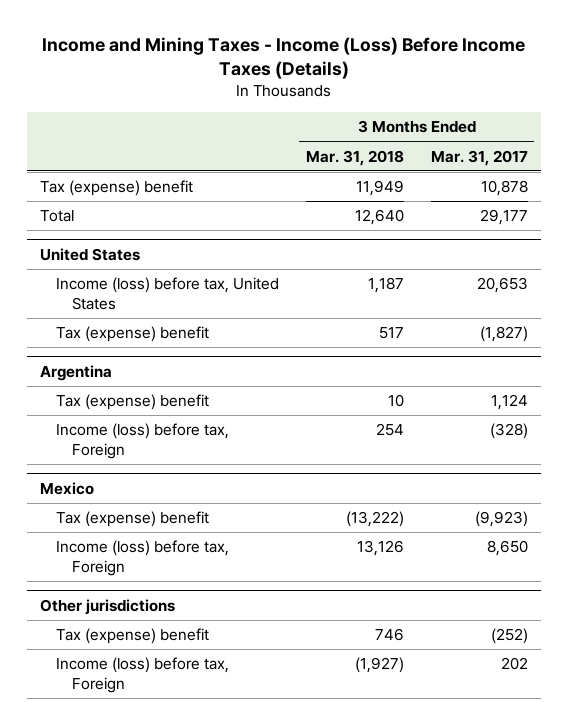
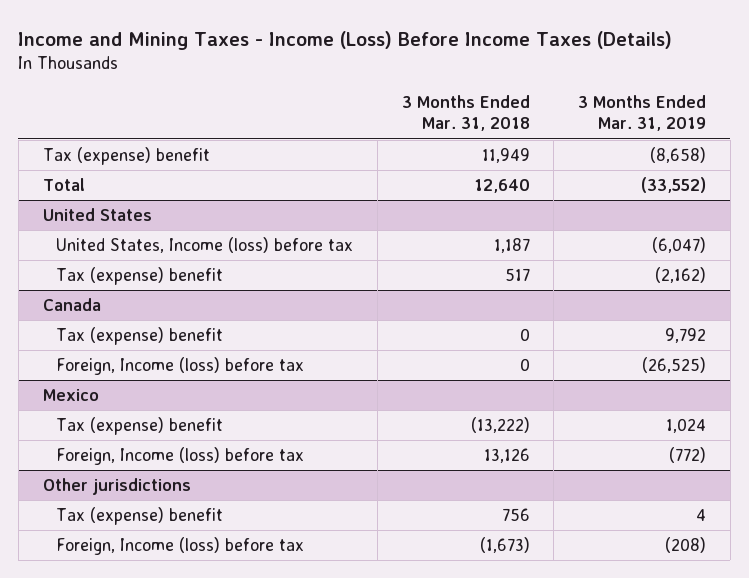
- | 3 Months Ended Mar. 31, 2018 | 3 Months Ended Mar. 31, 2017
+ | 3 Months Ended Mar. 31, 2018 | 3 Months Ended Mar. 31, 2019
@ United States
- Income (loss) before tax, United States | 1,187 | 20,653
+ United States, Income (loss) before tax | 1,187 | (6,047)
- Argentina
- Tax (expense) benefit | 10 | 1,124
- Income (loss) before tax, Foreign | 254 | (328)
+ Canada
+ Tax (expense) benefit | 0 | 9,792
+ Foreign, Income (loss) before tax | 0 | (26,525)
@ Mexico
- Income (loss) before tax, Foreign | 13,126 | 8,650
+ Foreign, Income (loss) before tax | 13,126 | (772)
@ Other jurisdictions
- Tax (expense) benefit | 746 | (252)
- Income (loss) before tax, Foreign | (1,927) | 202
+ Tax (expense) benefit | 756 | 4
+ Foreign, Income (loss) before tax | (1,673) | (208)

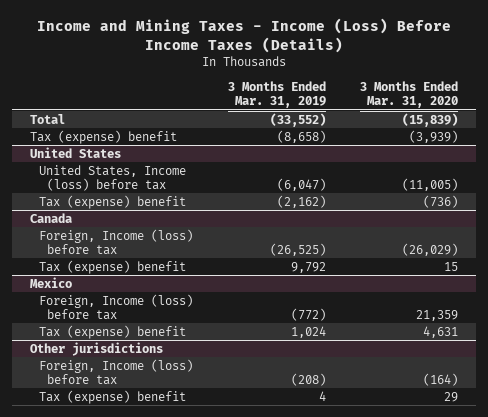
- | 3 Months Ended Mar. 31, 2018 | 3 Months Ended Mar. 31, 2019
+ | 3 Months Ended Mar. 31, 2019 | 3 Months Ended Mar. 31, 2020
moved down: Tax (expense) benefit | (8,658) | (3,939)
@ Canada
moved down: Tax (expense) benefit | 9,792 | 15
@ Mexico
moved down: Tax (expense) benefit | 1,024 | 4,631
@ Other jurisdictions
moved down: Tax (expense) benefit | 4 | 29

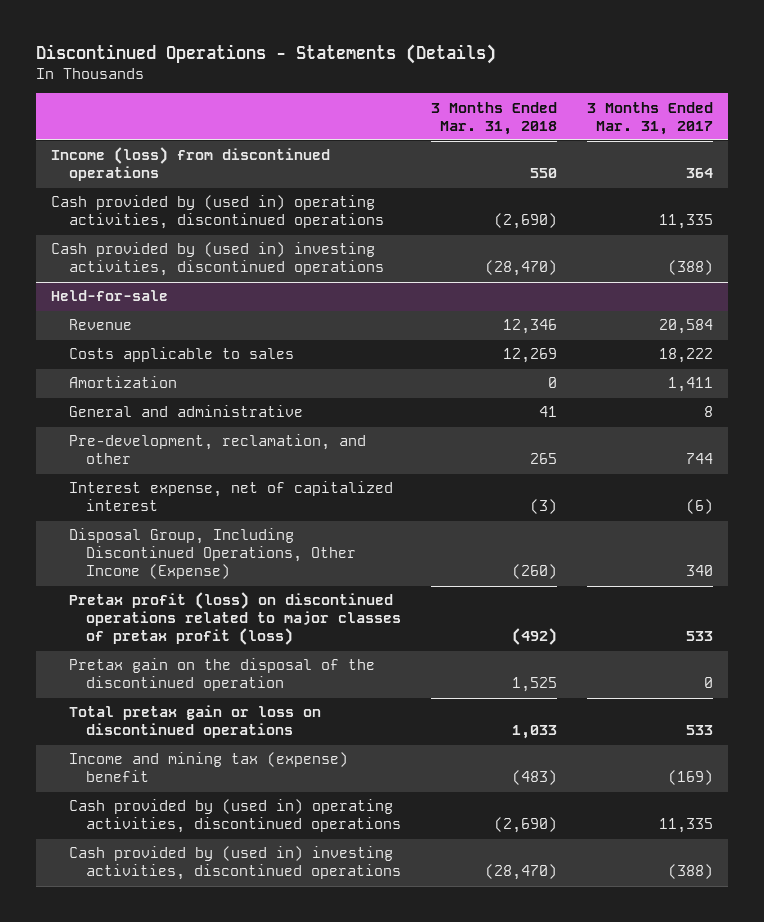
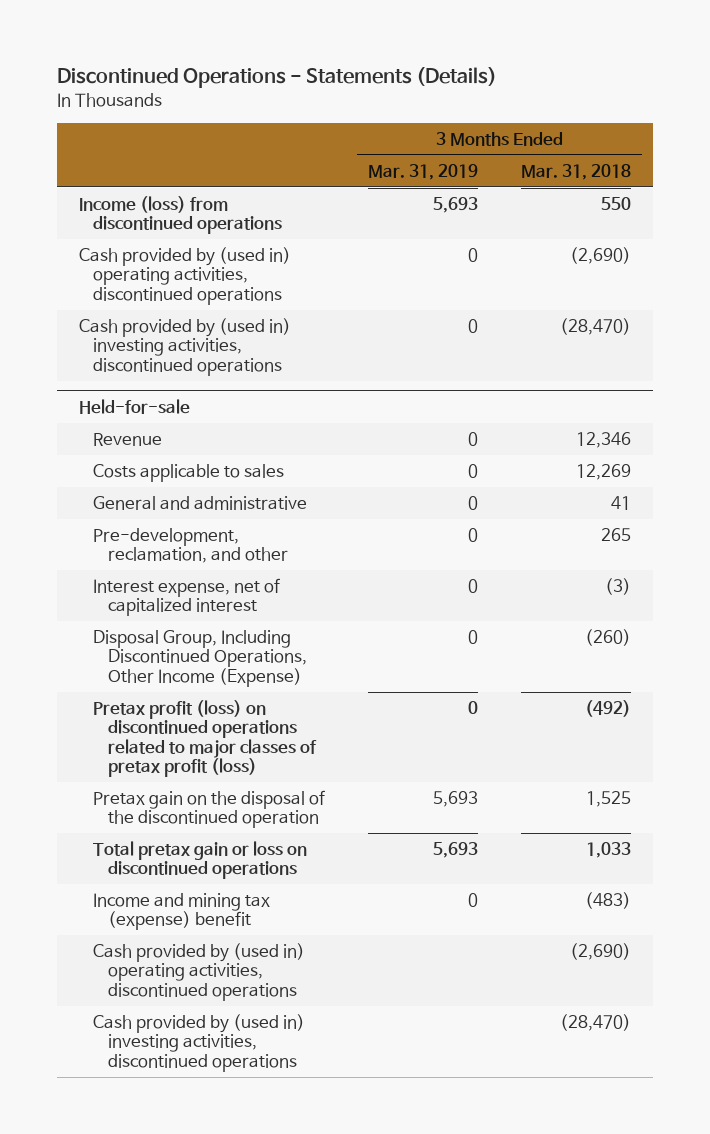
- | 3 Months Ended Mar. 31, 2018 | 3 Months Ended Mar. 31, 2017
+ | 3 Months Ended Mar. 31, 2019 | 3 Months Ended Mar. 31, 2018
@ Held-for-sale
- Amortization | 0 | 1,411

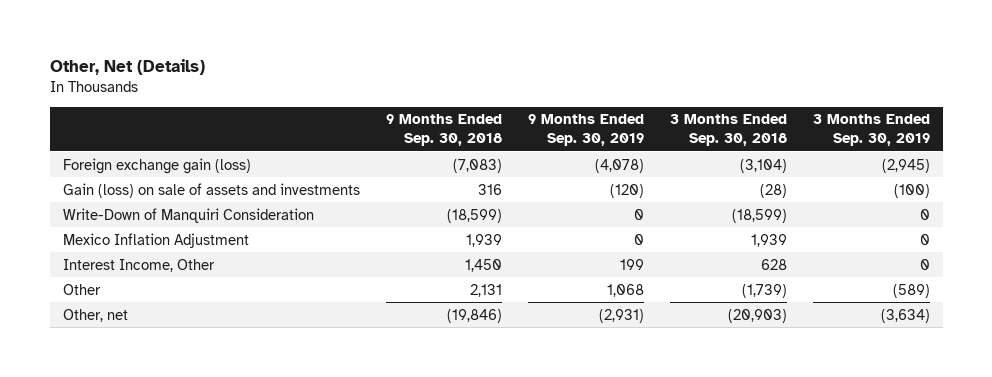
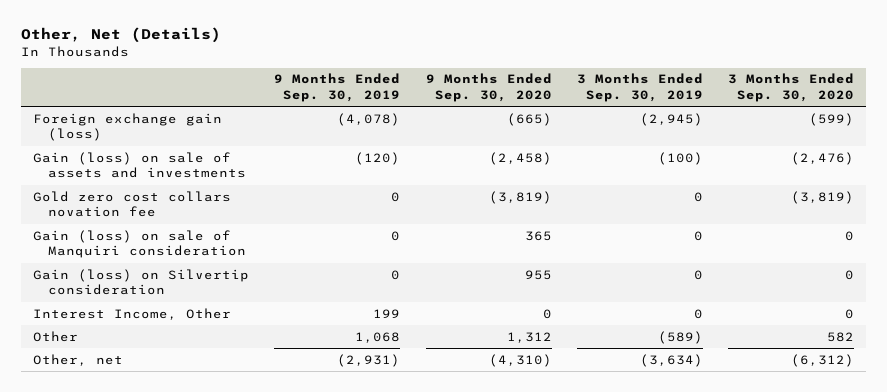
- | 9 Months Ended Sep. 30, 2018 | 9 Months Ended Sep. 30, 2019 | 3 Months Ended Sep. 30, 2018 | 3 Months Ended Sep. 30, 2019
+ | 9 Months Ended Sep. 30, 2019 | 9 Months Ended Sep. 30, 2020 | 3 Months Ended Sep. 30, 2019 | 3 Months Ended Sep. 30, 2020
- Write-Down of Manquiri Consideration | (18,599) | 0 | (18,599) | 0
- Mexico Inflation Adjustment | 1,939 | 0 | 1,939 | 0
+ Gold zero cost collars novation fee | 0 | (3,819) | 0 | (3,819)
+ Gain (loss) on sale of Manquiri consideration | 0 | 365 | 0 | 0
+ Gain (loss) on Silvertip consideration | 0 | 955 | 0 | 0

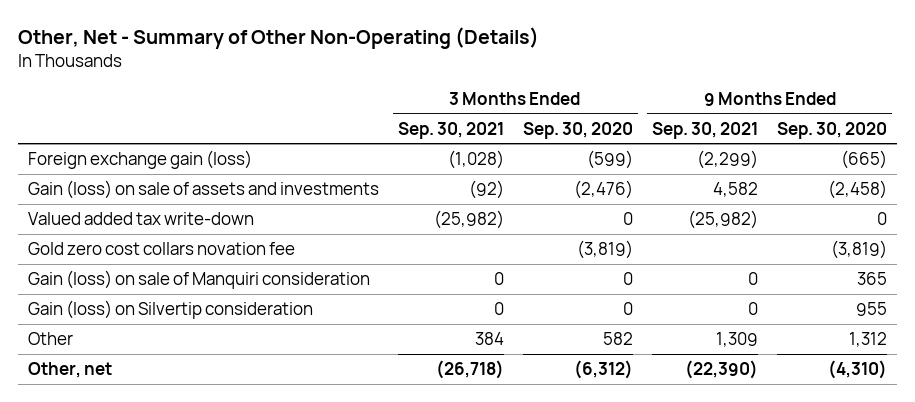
- Other, Net (Details)
+ Other, Net - Summary of Other Non-Operating (Details)
- | 9 Months Ended Sep. 30, 2019 | 9 Months Ended Sep. 30, 2020 | 3 Months Ended Sep. 30, 2019 | 3 Months Ended Sep. 30, 2020
+ | 3 Months Ended Sep. 30, 2021 | 3 Months Ended Sep. 30, 2020 | 9 Months Ended Sep. 30, 2021 | 9 Months Ended Sep. 30, 2020
+ Valued added tax write-down | (25,982) | 0 | (25,982) | 0
- Interest Income, Other | 199 | 0 | 0 | 0

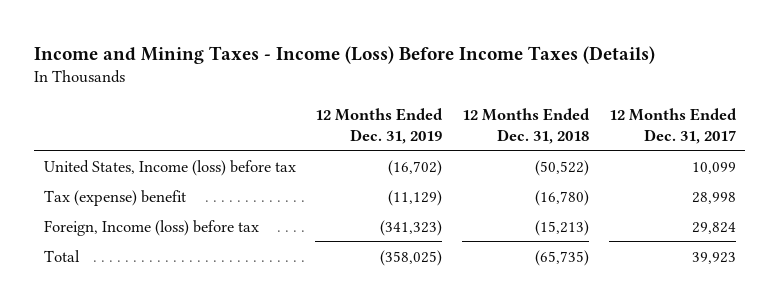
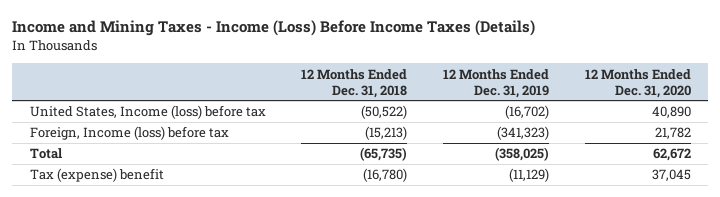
- | 12 Months Ended Dec. 31, 2019 | 12 Months Ended Dec. 31, 2018 | 12 Months Ended Dec. 31, 2017
+ | 12 Months Ended Dec. 31, 2018 | 12 Months Ended Dec. 31, 2019 | 12 Months Ended Dec. 31, 2020
moved down: Tax (expense) benefit | (16,780) | (11,129) | 37,045

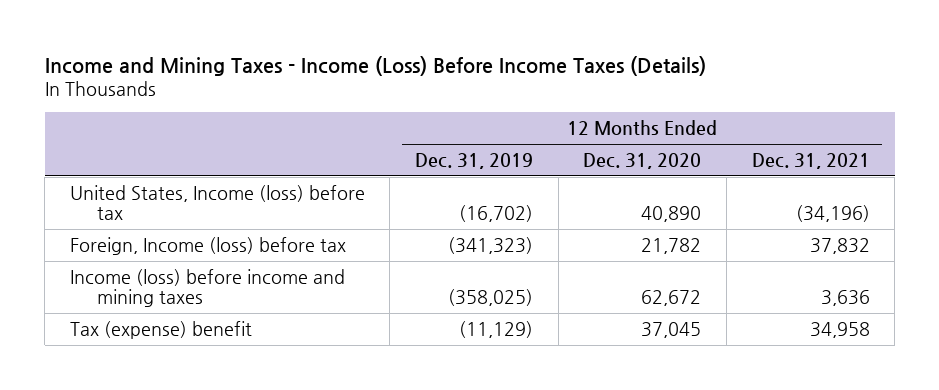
- | 12 Months Ended Dec. 31, 2018 | 12 Months Ended Dec. 31, 2019 | 12 Months Ended Dec. 31, 2020
+ | 12 Months Ended Dec. 31, 2019 | 12 Months Ended Dec. 31, 2020 | 12 Months Ended Dec. 31, 2021
- Total | (65,735) | (358,025) | 62,672
+ Income (loss) before income and mining taxes | (358,025) | 62,672 | 3,636

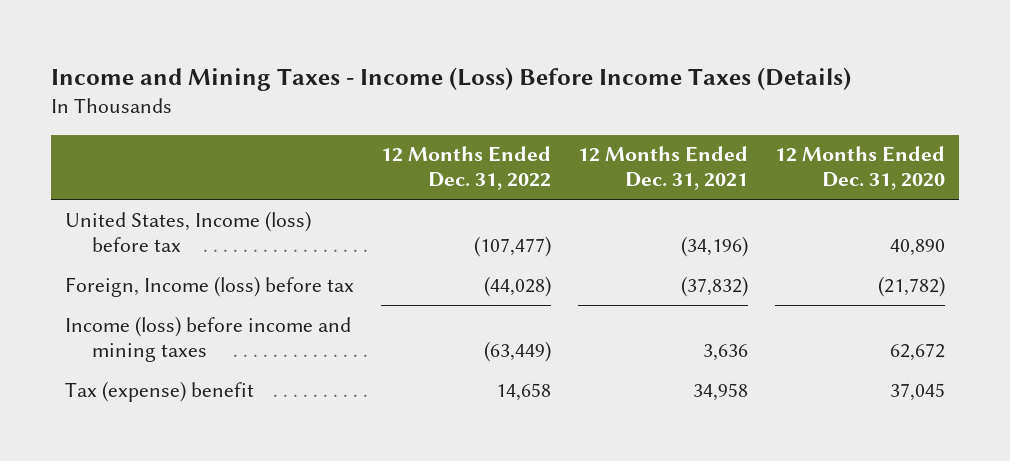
- | 12 Months Ended Dec. 31, 2019 | 12 Months Ended Dec. 31, 2020 | 12 Months Ended Dec. 31, 2021
+ | 12 Months Ended Dec. 31, 2022 | 12 Months Ended Dec. 31, 2021 | 12 Months Ended Dec. 31, 2020
- Foreign, Income (loss) before tax | (341,323) | 21,782 | 37,832
+ Foreign, Income (loss) before tax | (44,028) | (37,832) | (21,782)

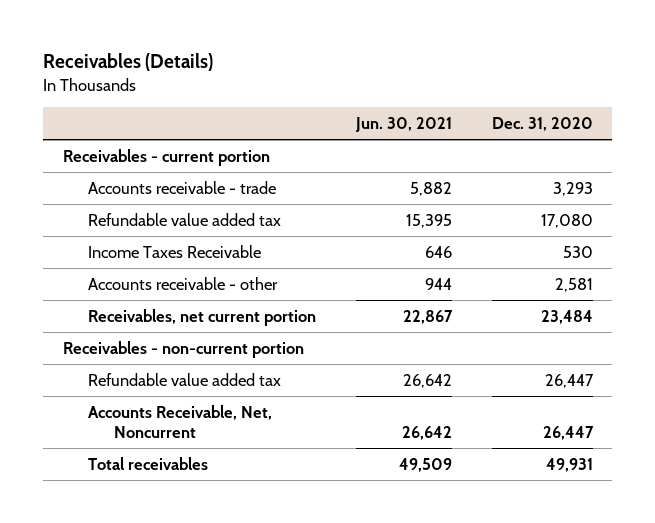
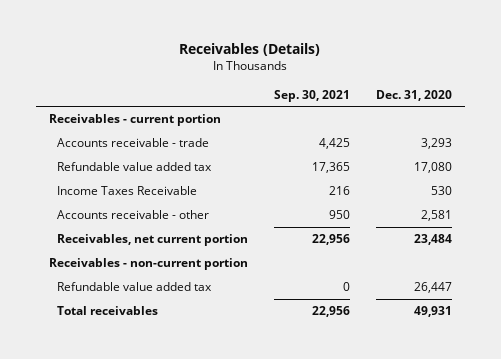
- | Jun. 30, 2021 | Dec. 31, 2020
+ | Sep. 30, 2021 | Dec. 31, 2020
- Accounts Receivable, Net, Noncurrent | 26,642 | 26,447

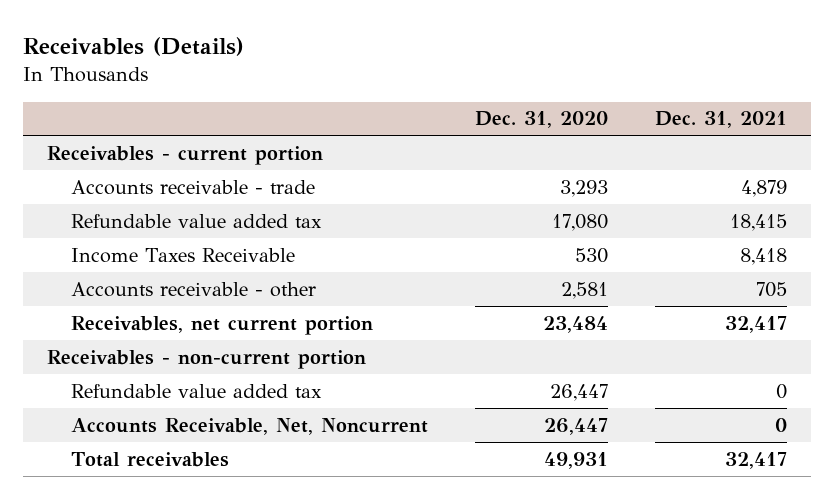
- | Sep. 30, 2021 | Dec. 31, 2020
+ | Dec. 31, 2020 | Dec. 31, 2021
+ Accounts Receivable, Net, Noncurrent | 26,447 | 0

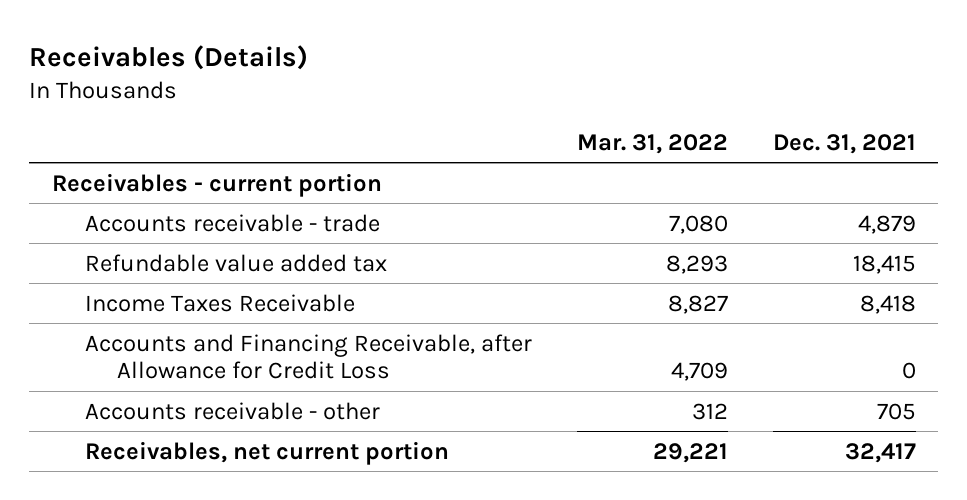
- | Dec. 31, 2020 | Dec. 31, 2021
+ | Mar. 31, 2022 | Dec. 31, 2021
+ Accounts and Financing Receivable, after Allowance for Credit Loss | 4,709 | 0
- Receivables - non-current portion
- Refundable value added tax | 26,447 | 0
- Accounts Receivable, Net, Noncurrent | 26,447 | 0
- Total receivables | 49,931 | 32,417

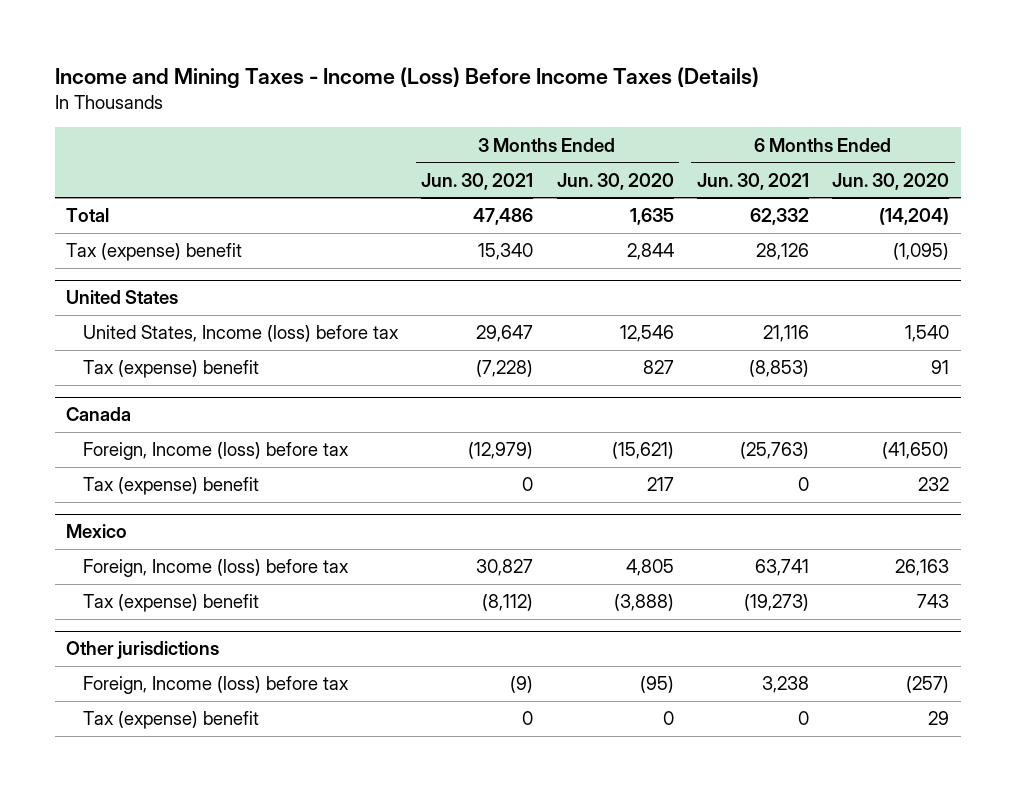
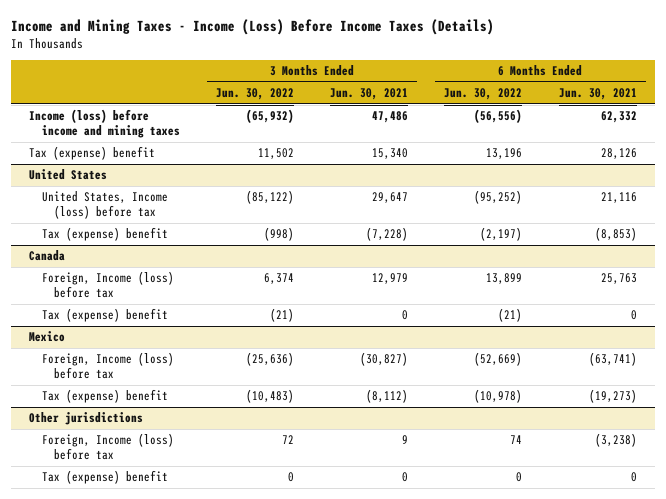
- | 3 Months Ended Jun. 30, 2021 | 3 Months Ended Jun. 30, 2020 | 6 Months Ended Jun. 30, 2021 | 6 Months Ended Jun. 30, 2020
+ | 3 Months Ended Jun. 30, 2022 | 3 Months Ended Jun. 30, 2021 | 6 Months Ended Jun. 30, 2022 | 6 Months Ended Jun. 30, 2021
- Total | 47,486 | 1,635 | 62,332 | (14,204)
+ Income (loss) before income and mining taxes | (65,932) | 47,486 | (56,556) | 62,332
@ Canada
- Foreign, Income (loss) before tax | (12,979) | (15,621) | (25,763) | (41,650)
+ Foreign, Income (loss) before tax | 6,374 | 12,979 | 13,899 | 25,763
@ Mexico
- Foreign, Income (loss) before tax | 30,827 | 4,805 | 63,741 | 26,163
+ Foreign, Income (loss) before tax | (25,636) | (30,827) | (52,669) | (63,741)
@ Other jurisdictions
- Foreign, Income (loss) before tax | (9) | (95) | 3,238 | (257)
+ Foreign, Income (loss) before tax | 72 | 9 | 74 | (3,238)

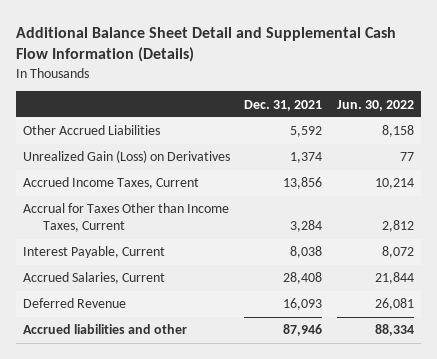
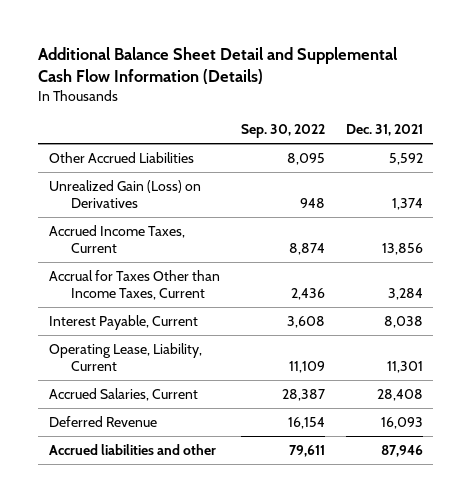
- | Dec. 31, 2021 | Jun. 30, 2022
+ | Sep. 30, 2022 | Dec. 31, 2021
+ Operating Lease, Liability, Current | 11,109 | 11,301

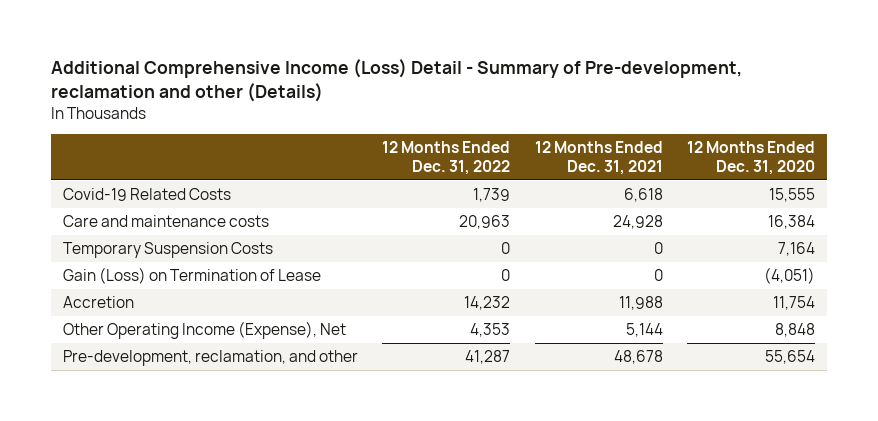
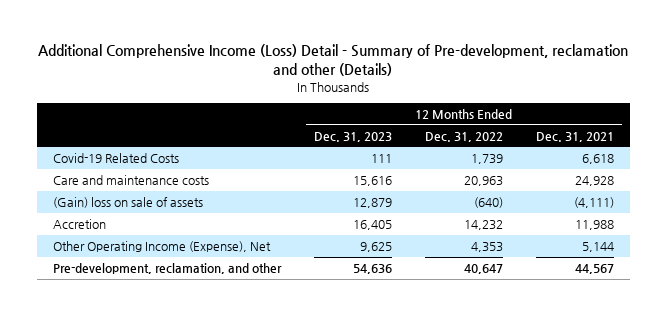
- | 12 Months Ended Dec. 31, 2022 | 12 Months Ended Dec. 31, 2021 | 12 Months Ended Dec. 31, 2020
+ | 12 Months Ended Dec. 31, 2023 | 12 Months Ended Dec. 31, 2022 | 12 Months Ended Dec. 31, 2021
- Temporary Suspension Costs | 0 | 0 | 7,164
- Gain (Loss) on Termination of Lease | 0 | 0 | (4,051)
+ (Gain) loss on sale of assets | 12,879 | (640) | (4,111)
- Pre-development, reclamation, and other | 41,287 | 48,678 | 55,654
+ Pre-development, reclamation, and other | 54,636 | 40,647 | 44,567

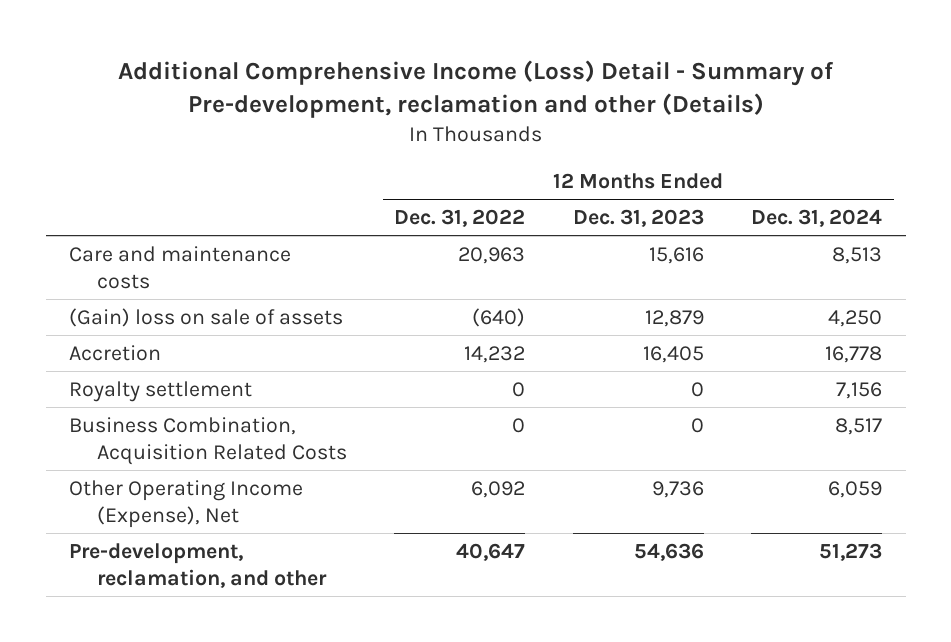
- | 12 Months Ended Dec. 31, 2023 | 12 Months Ended Dec. 31, 2022 | 12 Months Ended Dec. 31, 2021
+ | 12 Months Ended Dec. 31, 2022 | 12 Months Ended Dec. 31, 2023 | 12 Months Ended Dec. 31, 2024
- Covid-19 Related Costs | 111 | 1,739 | 6,618
- Other Operating Income (Expense), Net | 9,625 | 4,353 | 5,144
+ Royalty settlement | 0 | 0 | 7,156
+ Business Combination, Acquisition Related Costs | 0 | 0 | 8,517
+ Other Operating Income (Expense), Net | 6,092 | 9,736 | 6,059

